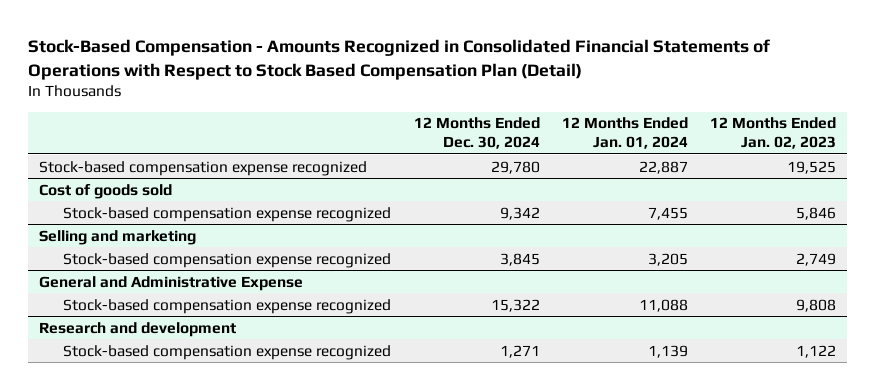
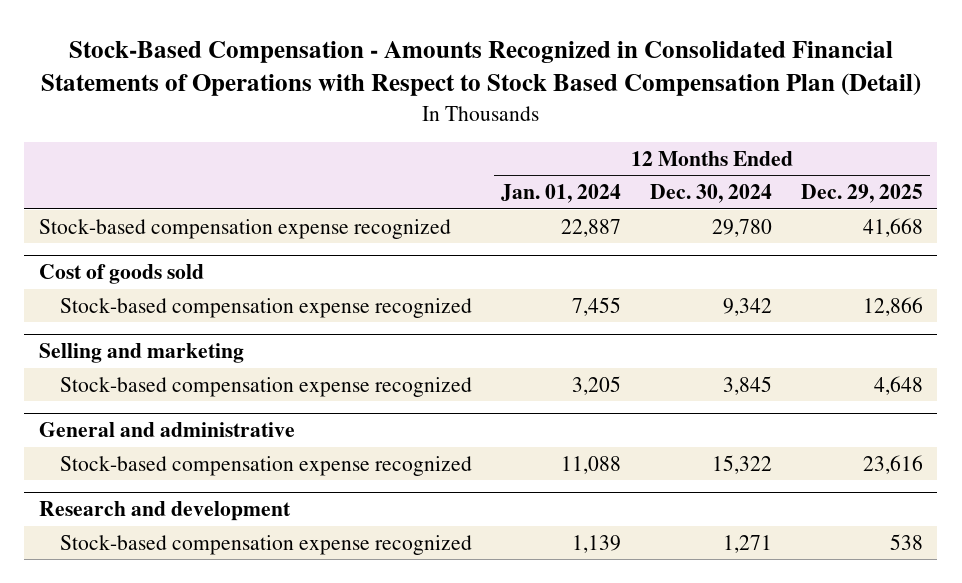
- | 12 Months Ended Dec. 30, 2024 | 12 Months Ended Jan. 01, 2024 | 12 Months Ended Jan. 02, 2023
+ | 12 Months Ended Jan. 01, 2024 | 12 Months Ended Dec. 30, 2024 | 12 Months Ended Dec. 29, 2025
- General and Administrative Expense
+ General and administrative

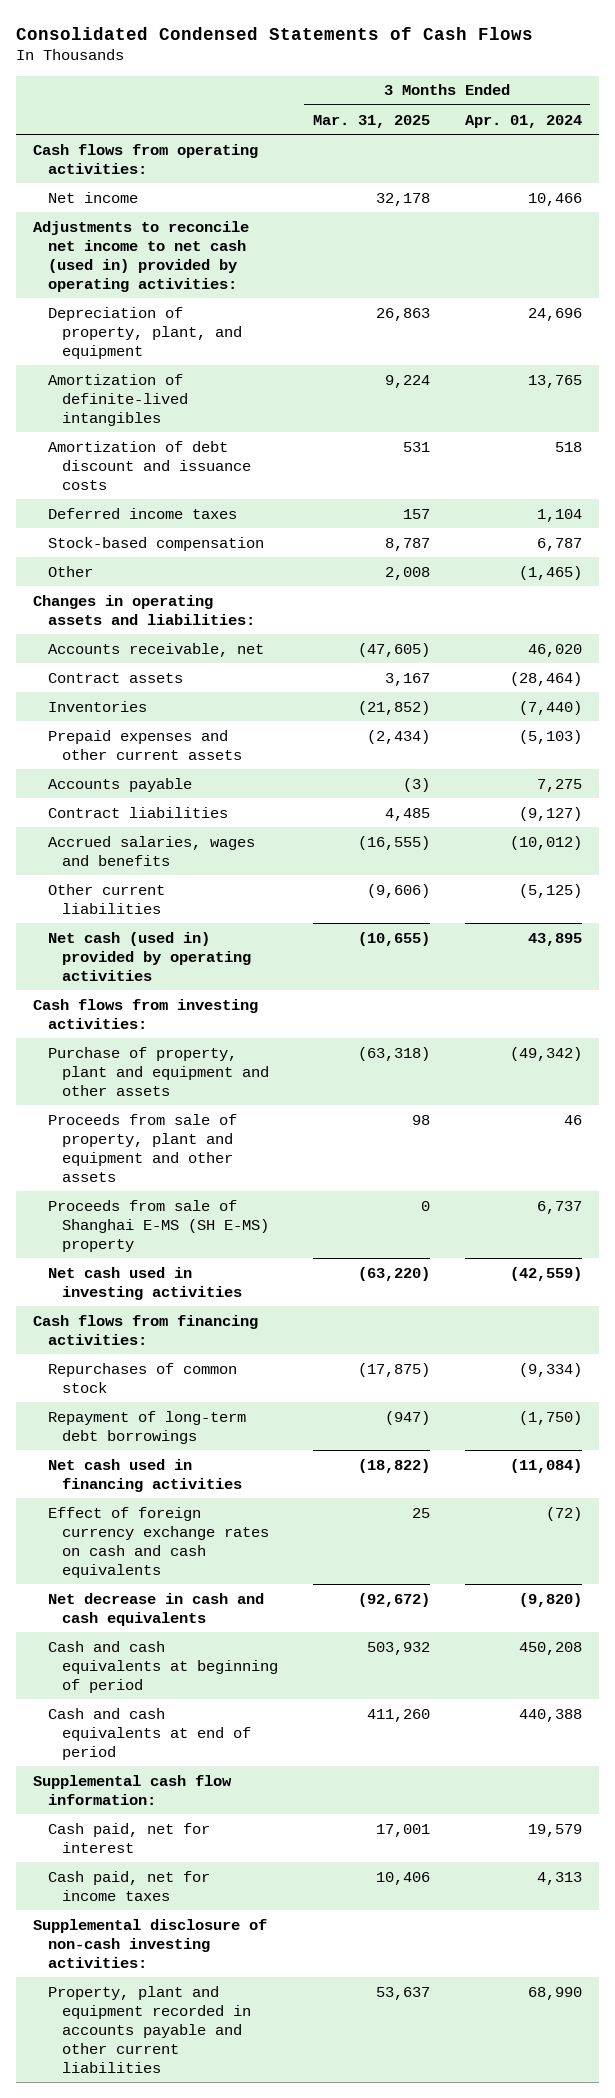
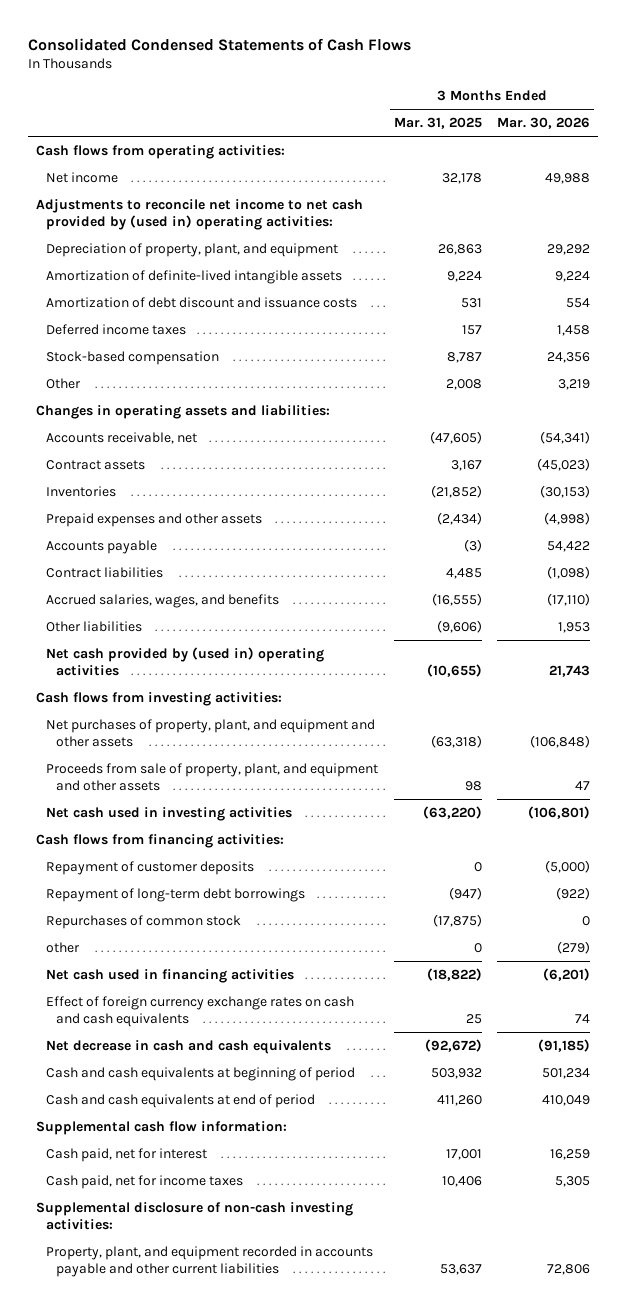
- | 3 Months Ended Mar. 31, 2025 | 3 Months Ended Apr. 01, 2024
+ | 3 Months Ended Mar. 31, 2025 | 3 Months Ended Mar. 30, 2026
- Adjustments to reconcile net income to net cash (used in) provided by operating activities:
+ Adjustments to reconcile net income to net cash provided by (used in) operating activities:
- Amortization of definite-lived intangibles | 9,224 | 13,765
+ Amortization of definite-lived intangible assets | 9,224 | 9,224
- Prepaid expenses and other current assets | (2,434) | (5,103)
+ Prepaid expenses and other assets | (2,434) | (4,998)
- Accrued salaries, wages and benefits | (16,555) | (10,012)
- Other current liabilities | (9,606) | (5,125)
- Net cash (used in) provided by operating activities | (10,655) | 43,895
+ Accrued salaries, wages, and benefits | (16,555) | (17,110)
+ Other liabilities | (9,606) | 1,953
+ Net cash provided by (used in) operating activities | (10,655) | 21,743
- Purchase of property, plant and equipment and other assets | (63,318) | (49,342)
- Proceeds from sale of property, plant and equipment and other assets | 98 | 46
- Proceeds from sale of Shanghai E-MS (SH E-MS) property | 0 | 6,737
+ Net purchases of property, plant, and equipment and other assets | (63,318) | (106,848)
+ Proceeds from sale of property, plant, and equipment and other assets | 98 | 47
+ Repayment of customer deposits | 0 | (5,000)
moved down: Repurchases of common stock | (17,875) | 0
+ other | 0 | (279)
- Property, plant and equipment recorded in accounts payable and other current liabilities | 53,637 | 68,990
+ Property, plant, and equipment recorded in accounts payable and other current liabilities | 53,637 | 72,806

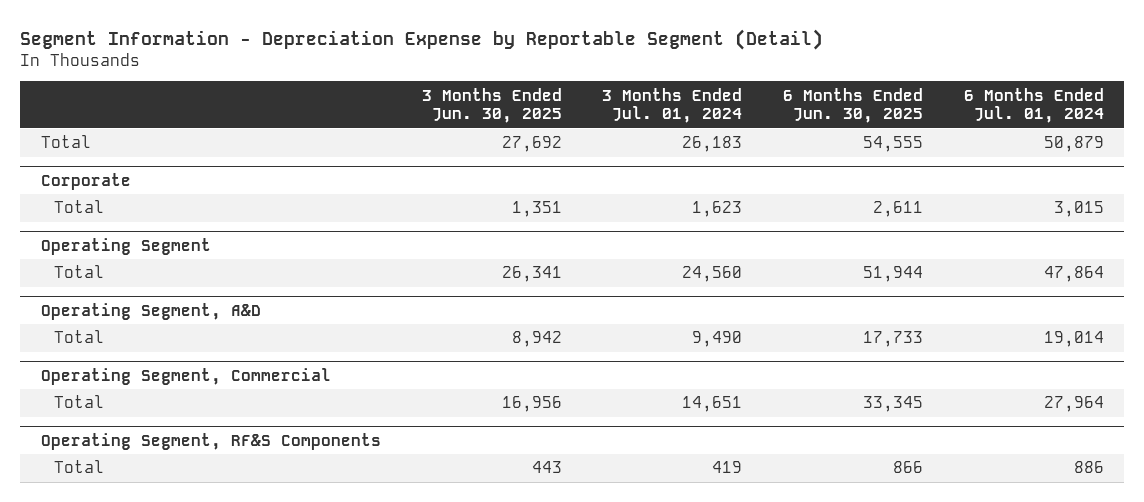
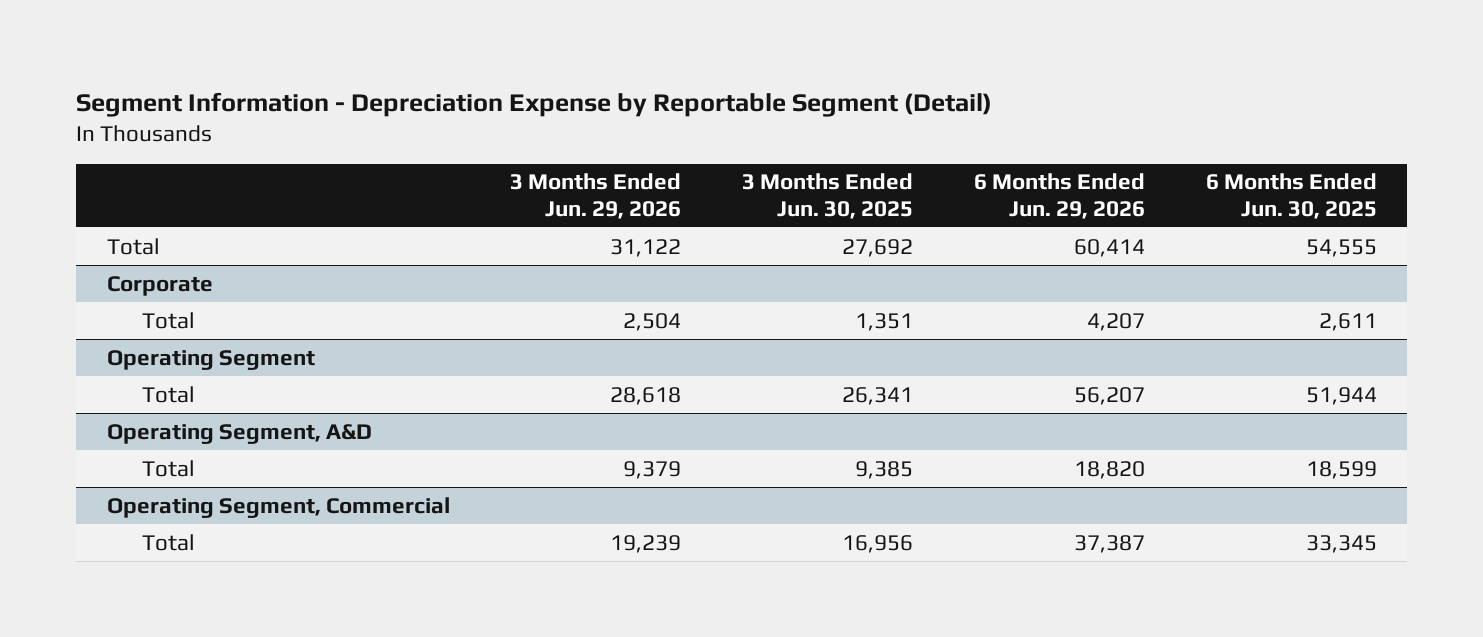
- | 3 Months Ended Jun. 30, 2025 | 3 Months Ended Jul. 01, 2024 | 6 Months Ended Jun. 30, 2025 | 6 Months Ended Jul. 01, 2024
+ | 3 Months Ended Jun. 29, 2026 | 3 Months Ended Jun. 30, 2025 | 6 Months Ended Jun. 29, 2026 | 6 Months Ended Jun. 30, 2025
@ Operating Segment, A&D
- Total | 8,942 | 9,490 | 17,733 | 19,014
+ Total | 9,379 | 9,385 | 18,820 | 18,599
- Operating Segment, RF&S Components
- Total | 443 | 419 | 866 | 886

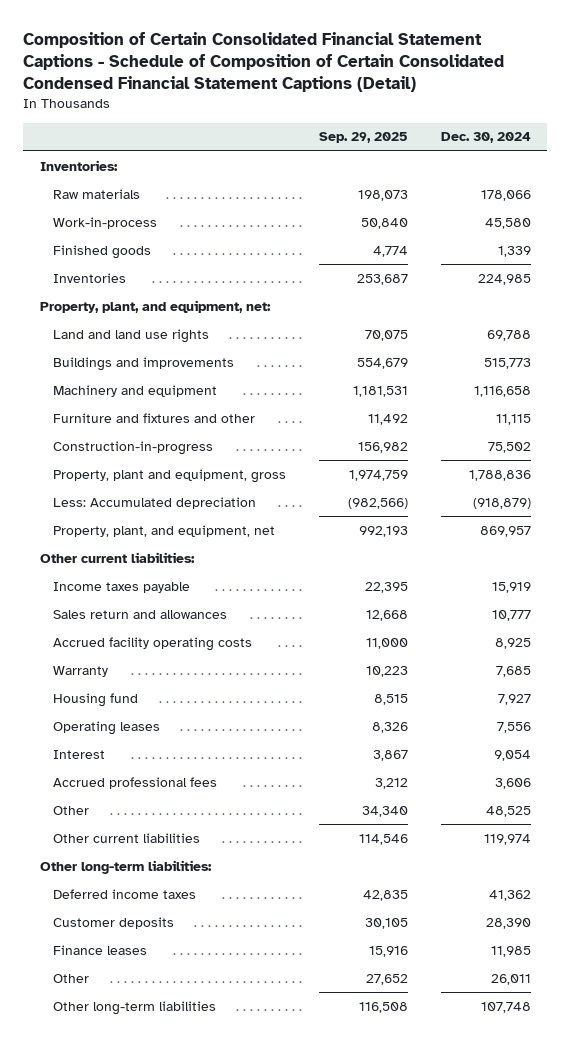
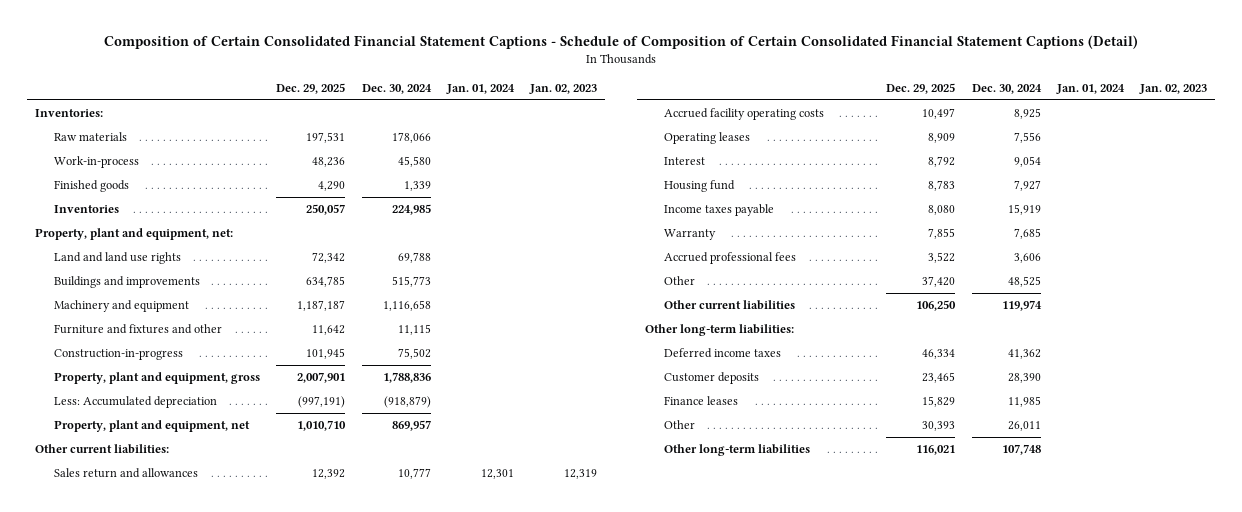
- Composition of Certain Consolidated Financial Statement Captions - Schedule of Composition of Certain Consolidated Condensed Financial Statement Captions (Detail)
+ Composition of Certain Consolidated Financial Statement Captions - Schedule of Composition of Certain Consolidated Financial Statement Captions (Detail)
- | Sep. 29, 2025 | Dec. 30, 2024
+ | Dec. 29, 2025 | Dec. 30, 2024 | Jan. 01, 2024 | Jan. 02, 2023
- Property, plant, and equipment, net:
+ Property, plant and equipment, net:
- Property, plant, and equipment, net | 992,193 | 869,957
+ Property, plant and equipment, net | 1,010,710 | 869,957 | |
moved down: Housing fund | 8,783 | 7,927 | |
moved down: Income taxes payable | 8,080 | 15,919 | |
moved down: Warranty | 7,855 | 7,685 | |

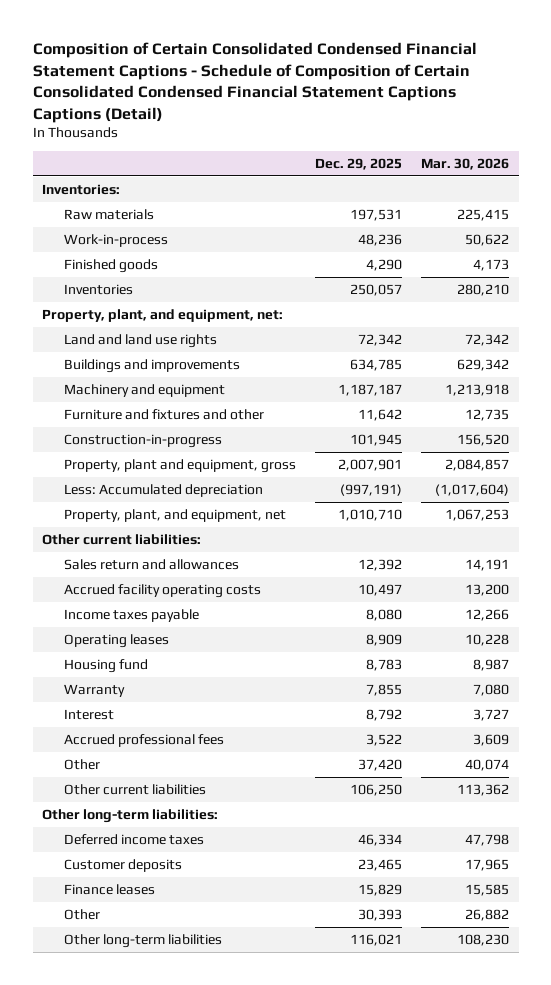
- Composition of Certain Consolidated Financial Statement Captions - Schedule of Composition of Certain Consolidated Financial Statement Captions (Detail)
+ Composition of Certain Consolidated Condensed Financial Statement Captions - Schedule of Composition of Certain Consolidated Condensed Financial Statement Captions Captions (Detail)
- | Dec. 29, 2025 | Dec. 30, 2024 | Jan. 01, 2024 | Jan. 02, 2023
+ | Dec. 29, 2025 | Mar. 30, 2026
- Property, plant and equipment, net:
+ Property, plant, and equipment, net:
- Property, plant and equipment, net | 1,010,710 | 869,957 | |
+ Property, plant, and equipment, net | 1,010,710 | 1,067,253
moved up: Income taxes payable | 8,080 | 12,266
moved down: Interest | 8,792 | 3,727

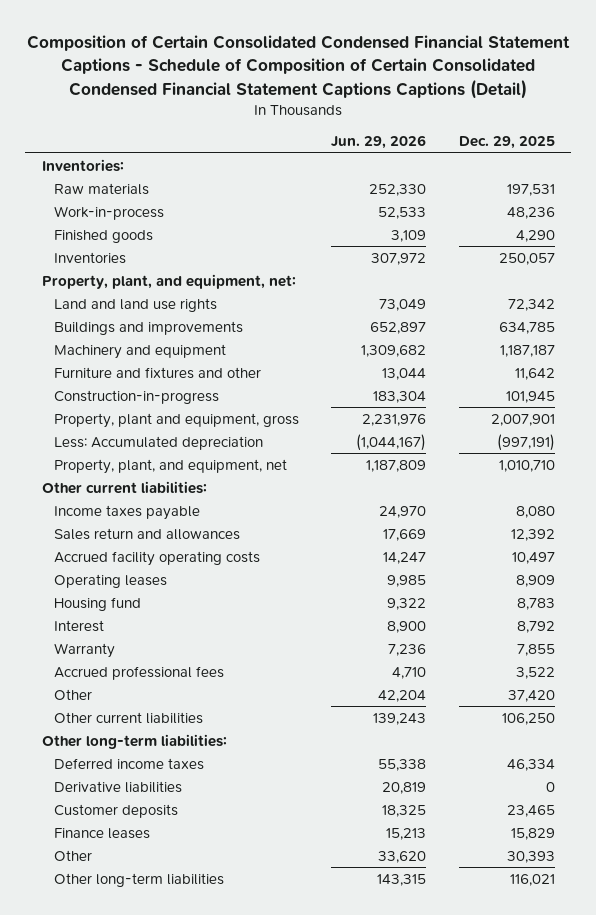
- | Dec. 29, 2025 | Mar. 30, 2026
+ | Jun. 29, 2026 | Dec. 29, 2025
moved up: Income taxes payable | 24,970 | 8,080
moved down: Warranty | 7,236 | 7,855
+ Derivative liabilities | 20,819 | 0

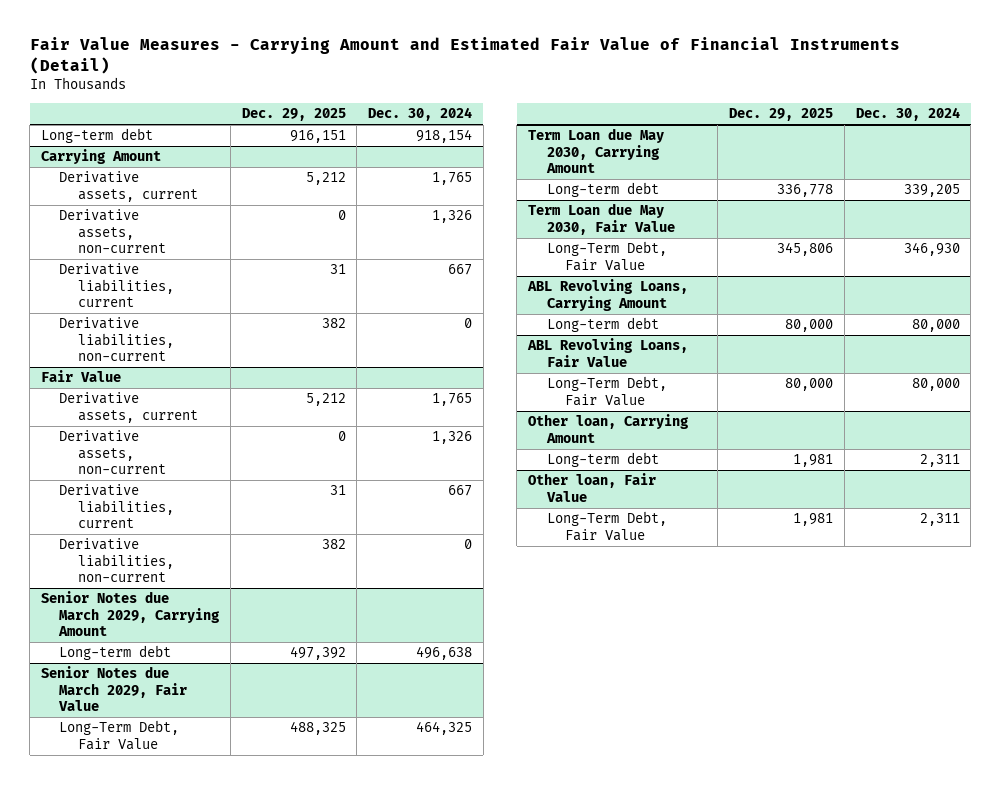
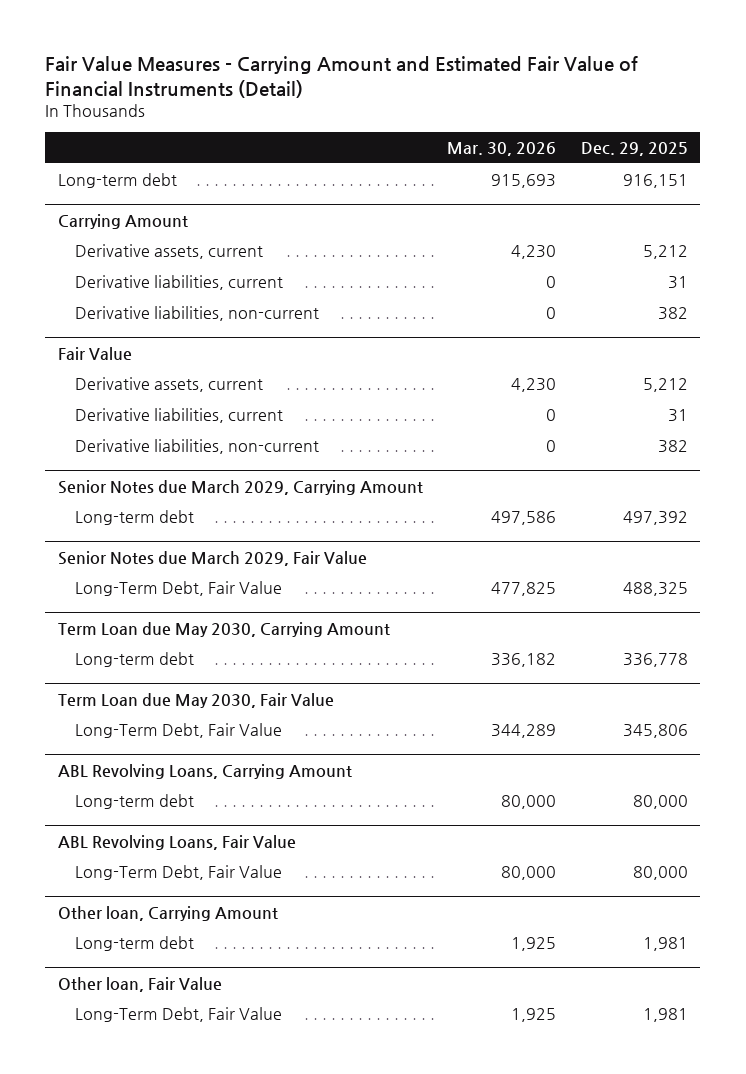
- | Dec. 29, 2025 | Dec. 30, 2024
+ | Mar. 30, 2026 | Dec. 29, 2025
@ Carrying Amount
- Derivative assets, non-current | 0 | 1,326
@ Fair Value
- Derivative assets, non-current | 0 | 1,326

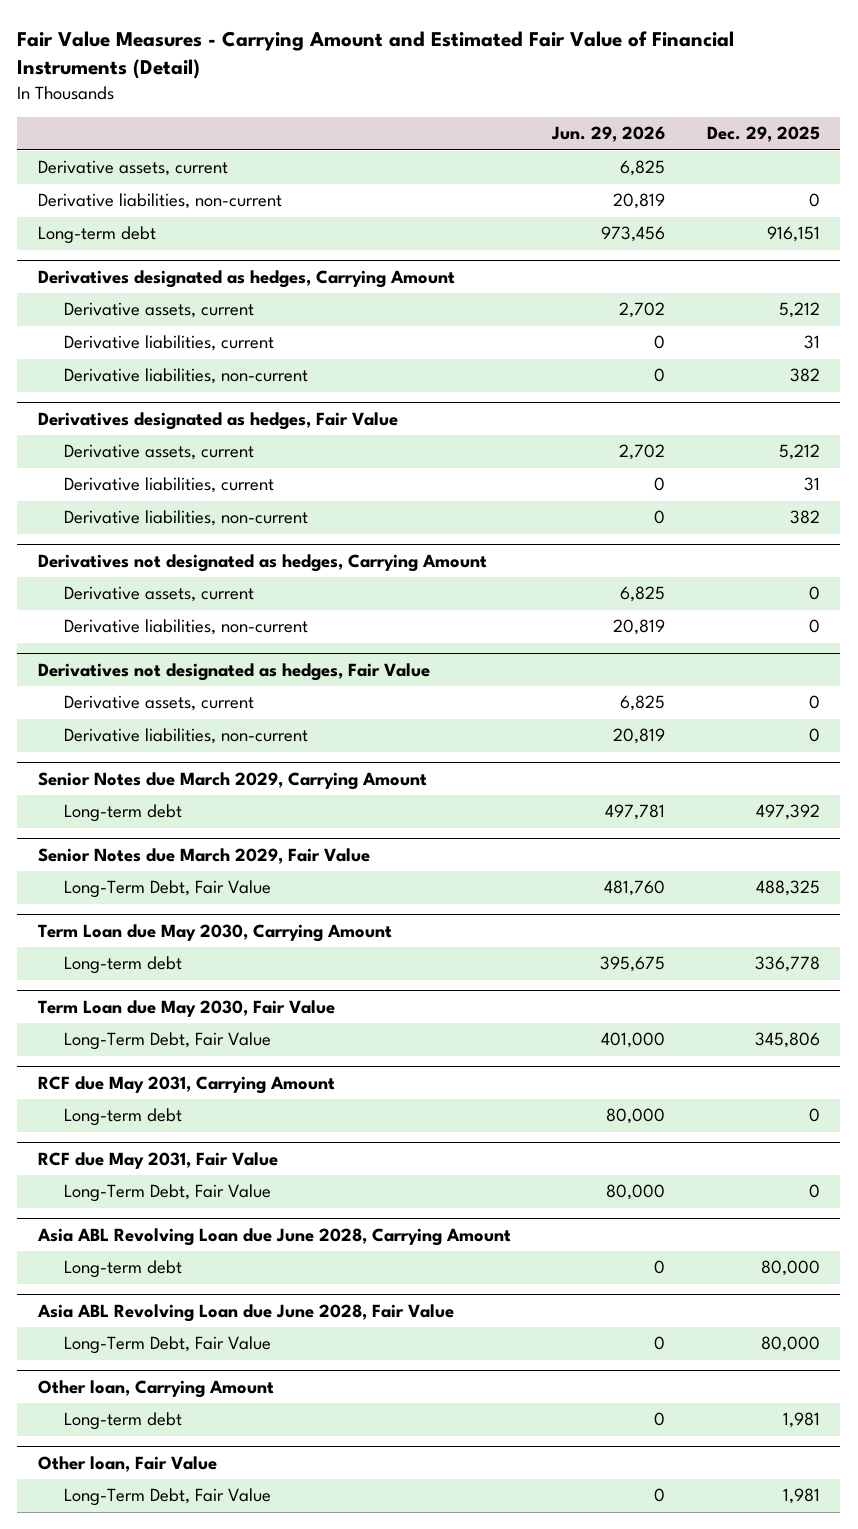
- | Mar. 30, 2026 | Dec. 29, 2025
+ | Jun. 29, 2026 | Dec. 29, 2025
+ Derivative assets, current | 6,825 |
+ Derivative liabilities, non-current | 20,819 | 0
- Carrying Amount
+ Derivatives designated as hedges, Carrying Amount
- Fair Value
+ Derivatives designated as hedges, Fair Value
+ Derivatives not designated as hedges, Carrying Amount
+ Derivative assets, current | 6,825 | 0
+ Derivative liabilities, non-current | 20,819 | 0
+ Derivatives not designated as hedges, Fair Value
+ Derivative assets, current | 6,825 | 0
+ Derivative liabilities, non-current | 20,819 | 0
- ABL Revolving Loans, Carrying Amount
+ RCF due May 2031, Carrying Amount
+ Long-term debt | 80,000 | 0
+ RCF due May 2031, Fair Value
+ Long-Term Debt, Fair Value | 80,000 | 0
+ Asia ABL Revolving Loan due June 2028, Carrying Amount
- ABL Revolving Loans, Fair Value
+ Asia ABL Revolving Loan due June 2028, Fair Value

